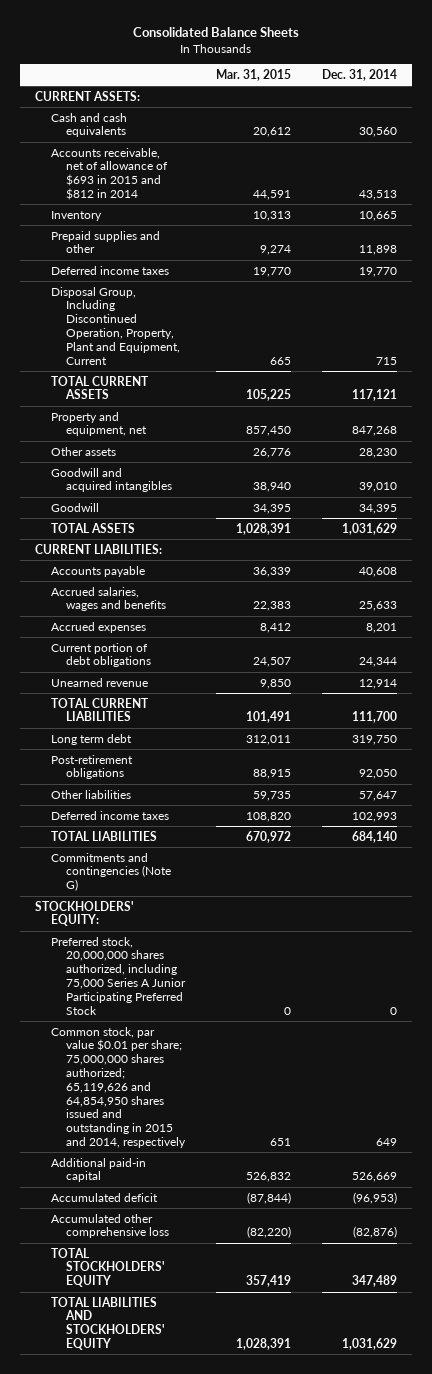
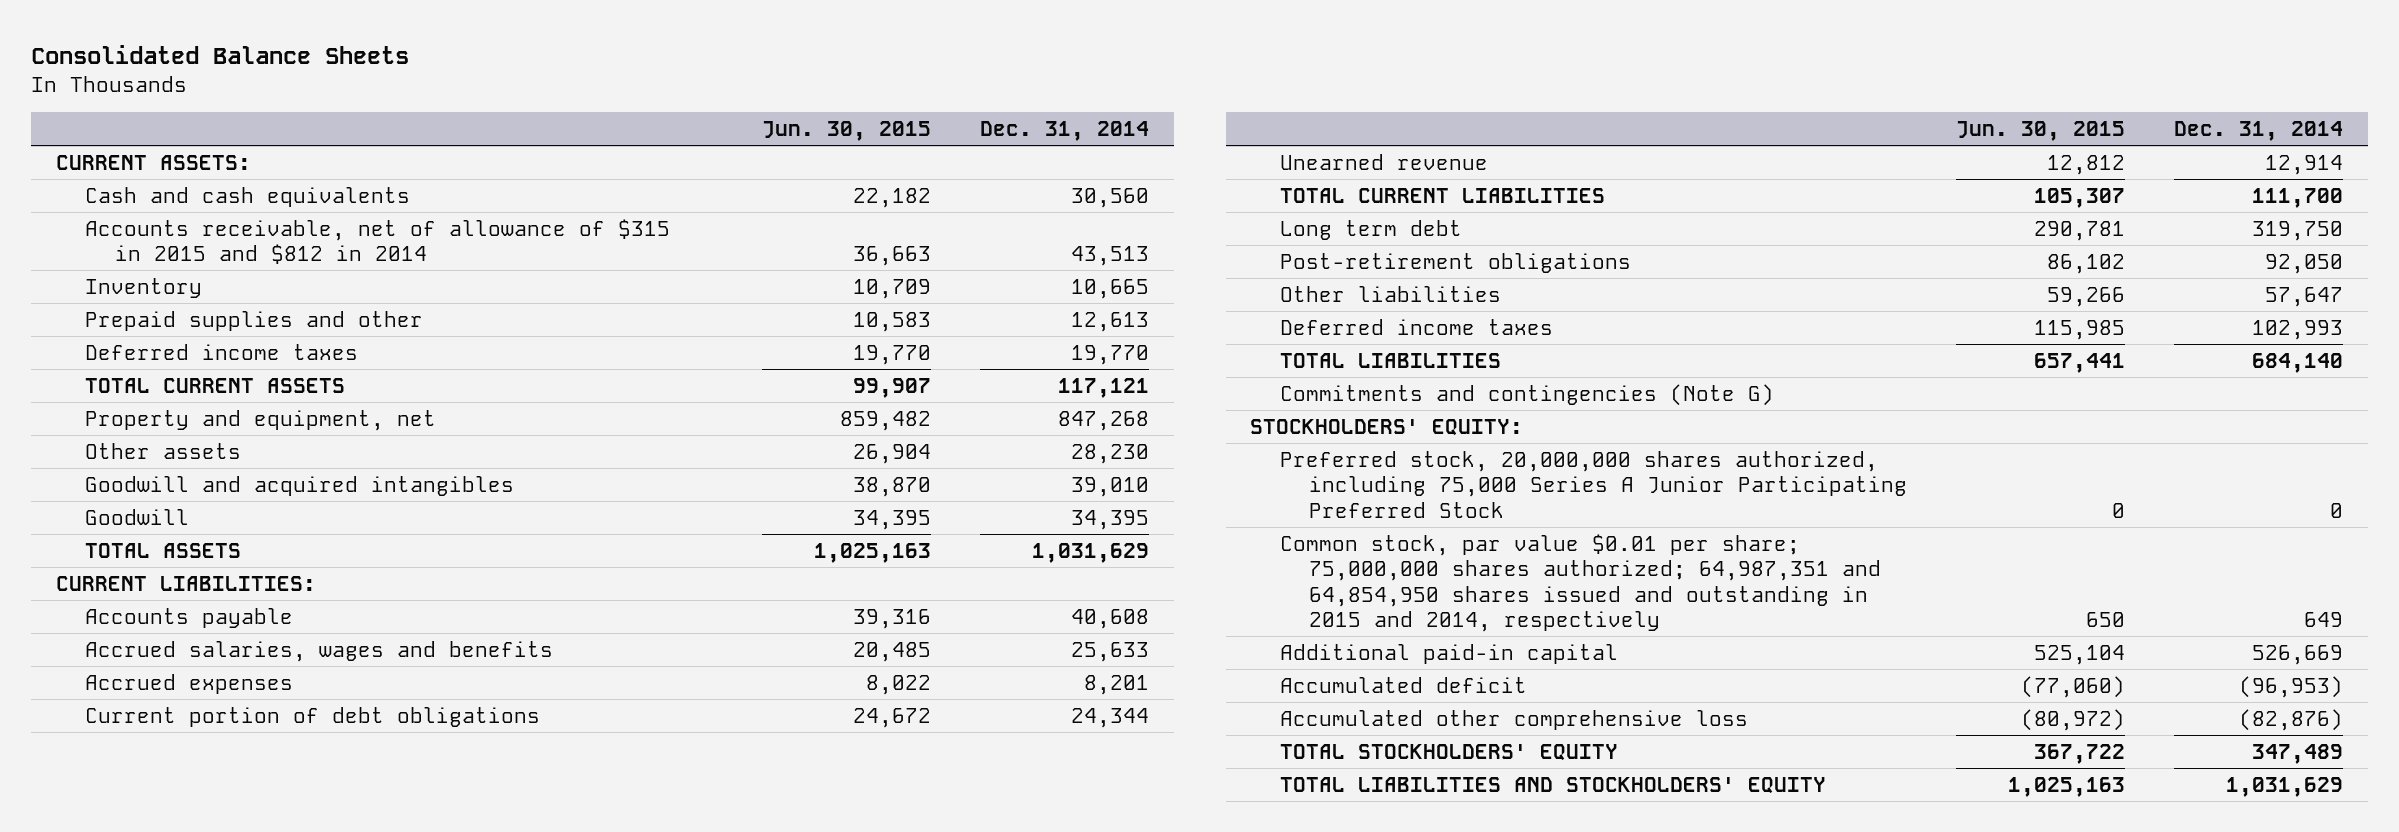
- | Mar. 31, 2015 | Dec. 31, 2014
+ | Jun. 30, 2015 | Dec. 31, 2014
- Accounts receivable, net of allowance of $693 in 2015 and $812 in 2014 | 44,591 | 43,513
+ Accounts receivable, net of allowance of $315 in 2015 and $812 in 2014 | 36,663 | 43,513
- Prepaid supplies and other | 9,274 | 11,898
+ Prepaid supplies and other | 10,583 | 12,613
- Disposal Group, Including Discontinued Operation, Property, Plant and Equipment, Current | 665 | 715
- Common stock, par value $0.01 per share; 75,000,000 shares authorized; 65,119,626 and 64,854,950 shares issued and outstanding in 2015 and 2014, respectively | 651 | 649
+ Common stock, par value $0.01 per share; 75,000,000 shares authorized; 64,987,351 and 64,854,950 shares issued and outstanding in 2015 and 2014, respectively | 650 | 649

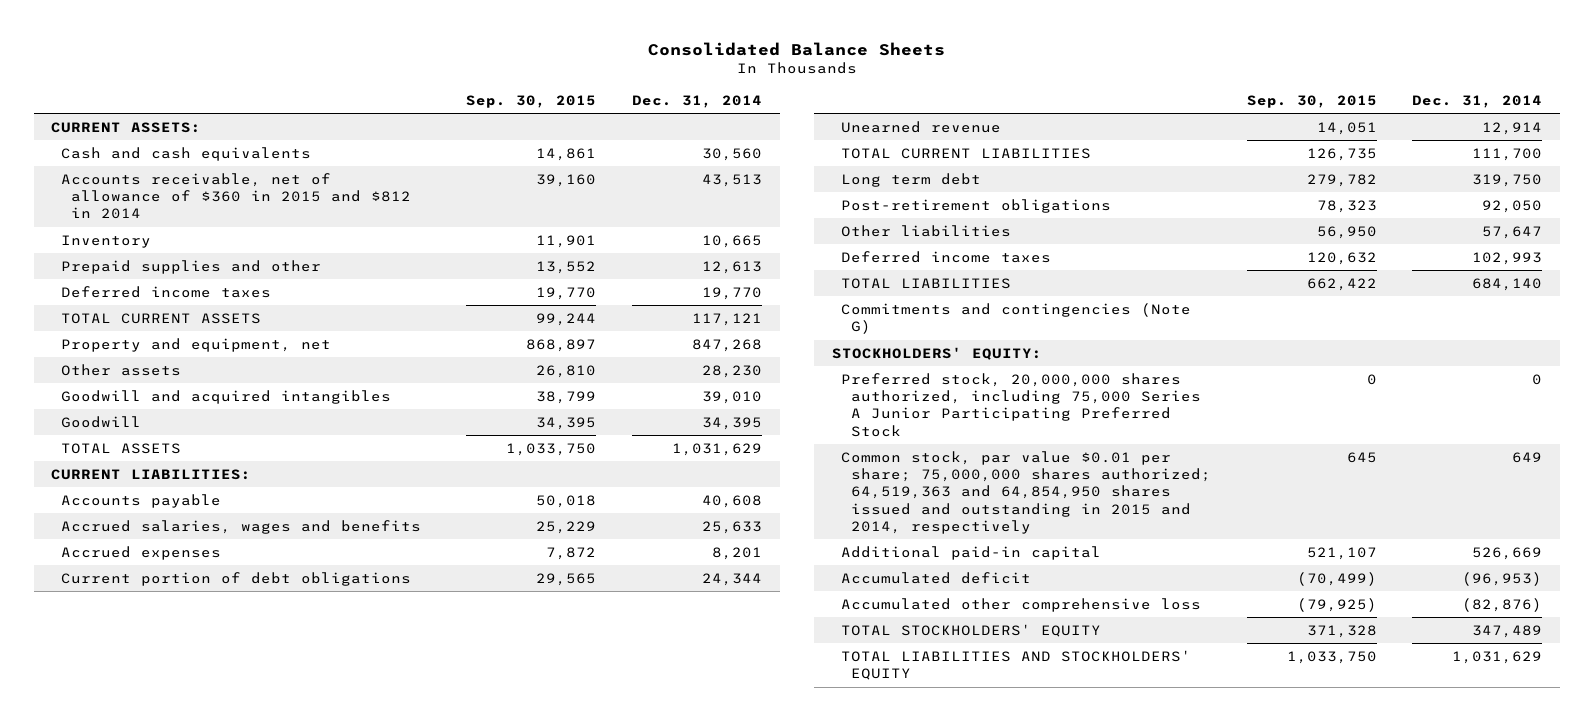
- | Jun. 30, 2015 | Dec. 31, 2014
+ | Sep. 30, 2015 | Dec. 31, 2014
- Accounts receivable, net of allowance of $315 in 2015 and $812 in 2014 | 36,663 | 43,513
+ Accounts receivable, net of allowance of $360 in 2015 and $812 in 2014 | 39,160 | 43,513
- Common stock, par value $0.01 per share; 75,000,000 shares authorized; 64,987,351 and 64,854,950 shares issued and outstanding in 2015 and 2014, respectively | 650 | 649
+ Common stock, par value $0.01 per share; 75,000,000 shares authorized; 64,519,363 and 64,854,950 shares issued and outstanding in 2015 and 2014, respectively | 645 | 649

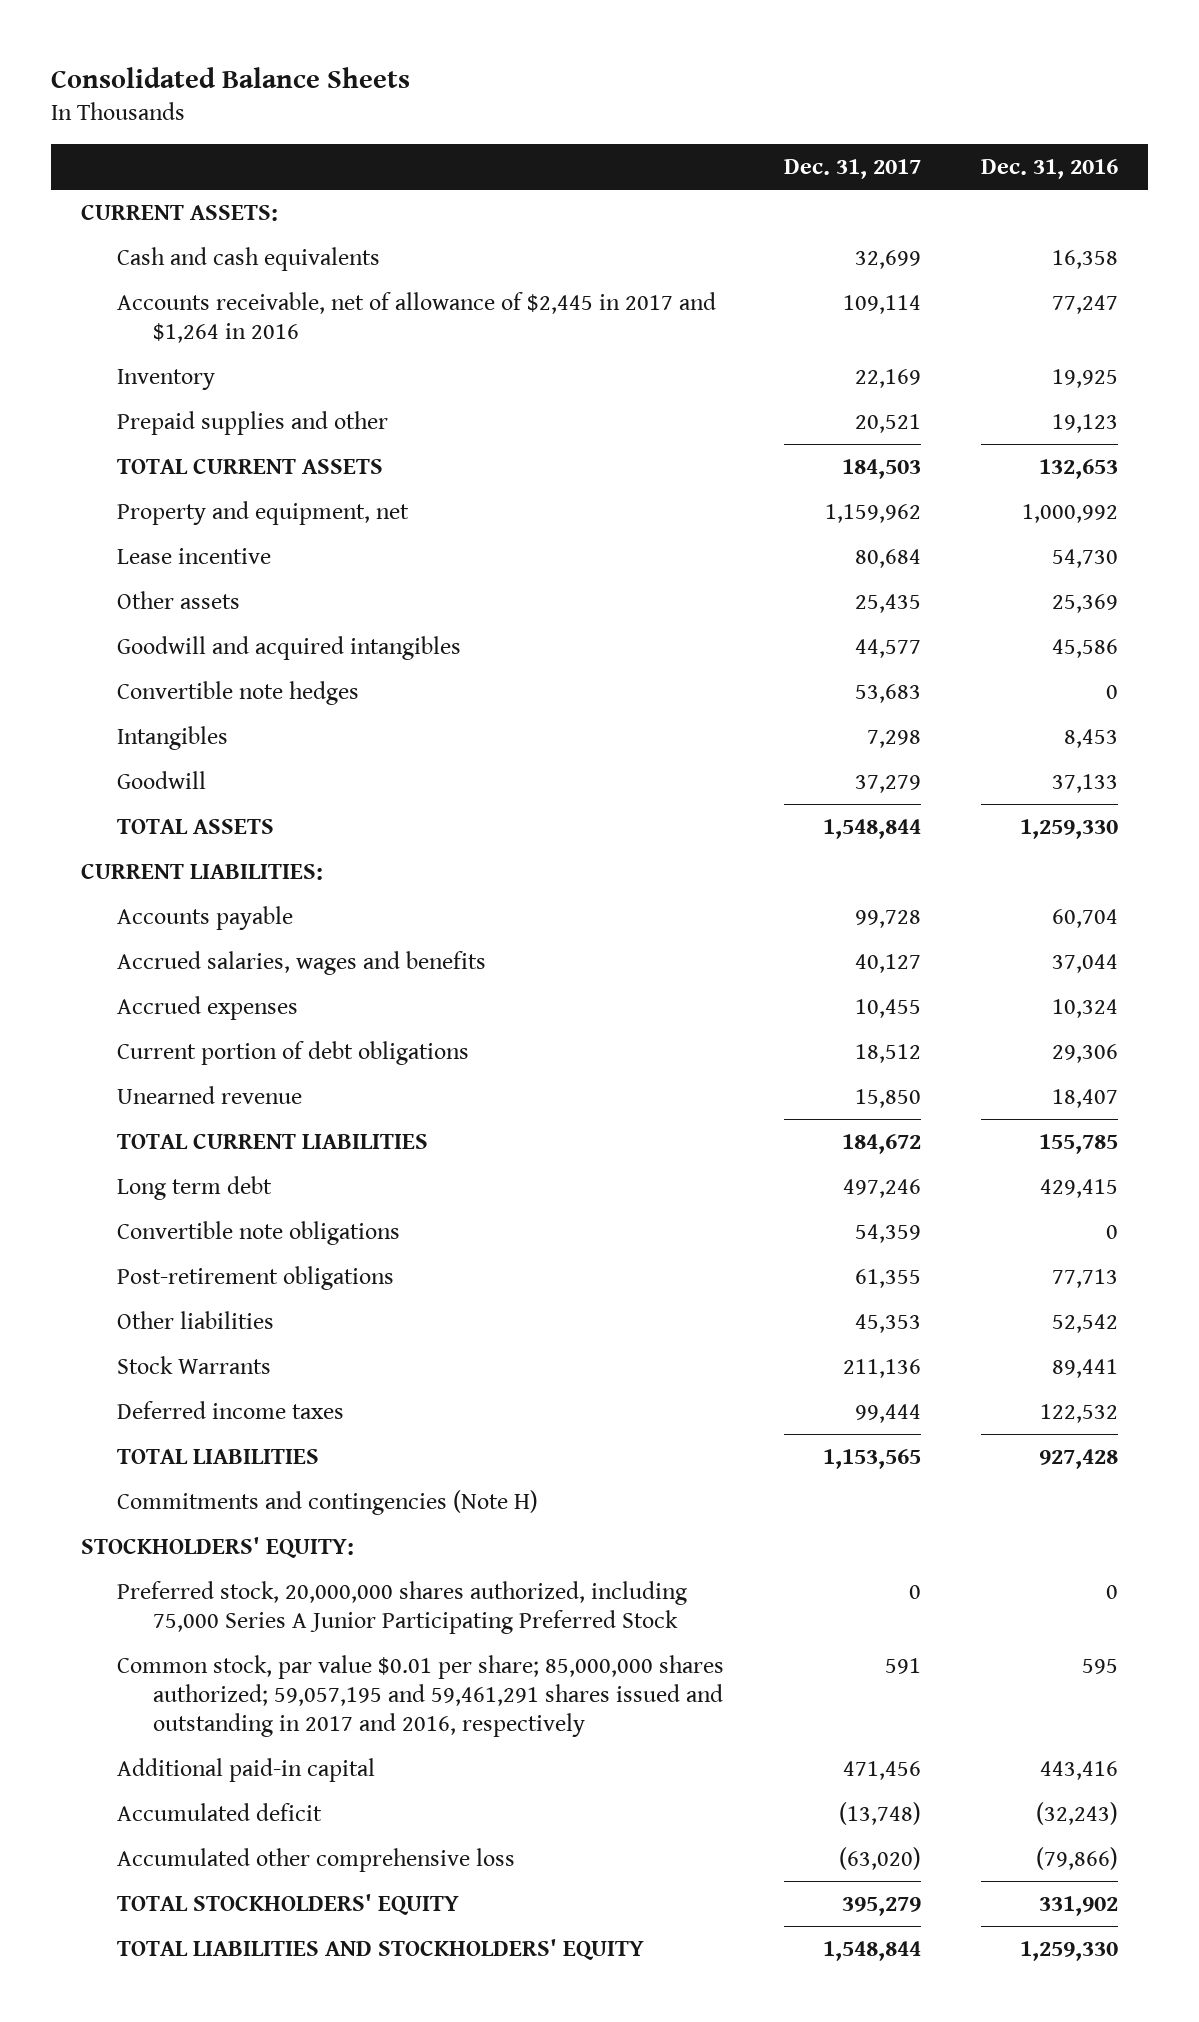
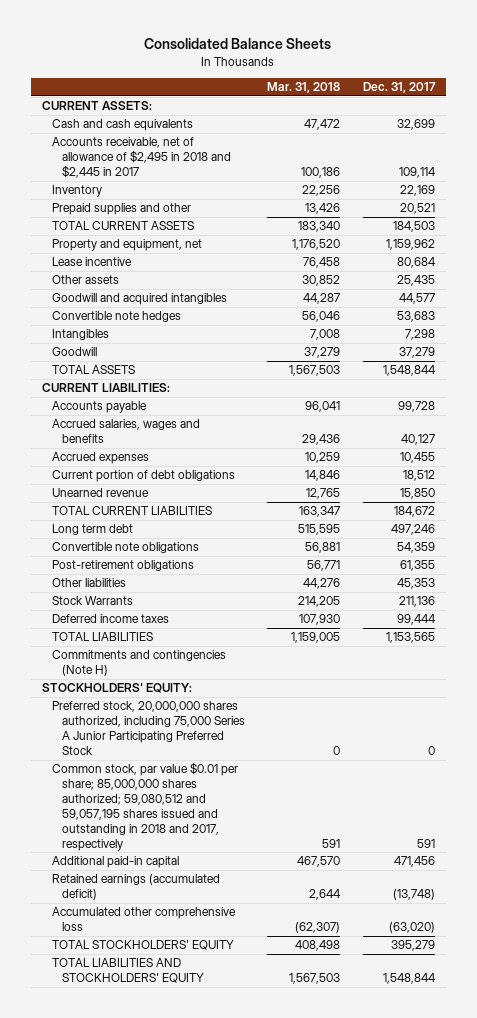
- | Dec. 31, 2017 | Dec. 31, 2016
+ | Mar. 31, 2018 | Dec. 31, 2017
- Accounts receivable, net of allowance of $2,445 in 2017 and $1,264 in 2016 | 109,114 | 77,247
+ Accounts receivable, net of allowance of $2,495 in 2018 and $2,445 in 2017 | 100,186 | 109,114
- Common stock, par value $0.01 per share; 85,000,000 shares authorized; 59,057,195 and 59,461,291 shares issued and outstanding in 2017 and 2016, respectively | 591 | 595
+ Common stock, par value $0.01 per share; 85,000,000 shares authorized; 59,080,512 and 59,057,195 shares issued and outstanding in 2018 and 2017, respectively | 591 | 591
- Accumulated deficit | (13,748) | (32,243)
+ Retained earnings (accumulated deficit) | 2,644 | (13,748)

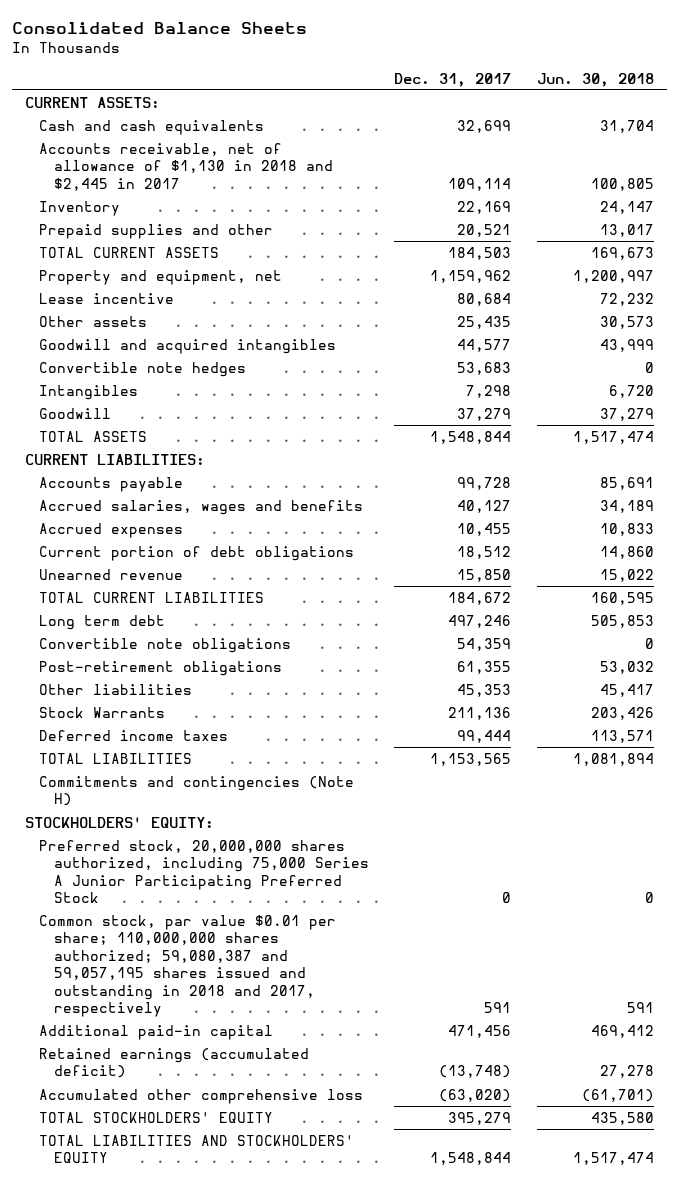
- | Mar. 31, 2018 | Dec. 31, 2017
+ | Dec. 31, 2017 | Jun. 30, 2018
- Accounts receivable, net of allowance of $2,495 in 2018 and $2,445 in 2017 | 100,186 | 109,114
+ Accounts receivable, net of allowance of $1,130 in 2018 and $2,445 in 2017 | 109,114 | 100,805
- Common stock, par value $0.01 per share; 85,000,000 shares authorized; 59,080,512 and 59,057,195 shares issued and outstanding in 2018 and 2017, respectively | 591 | 591
+ Common stock, par value $0.01 per share; 110,000,000 shares authorized; 59,080,387 and 59,057,195 shares issued and outstanding in 2018 and 2017, respectively | 591 | 591

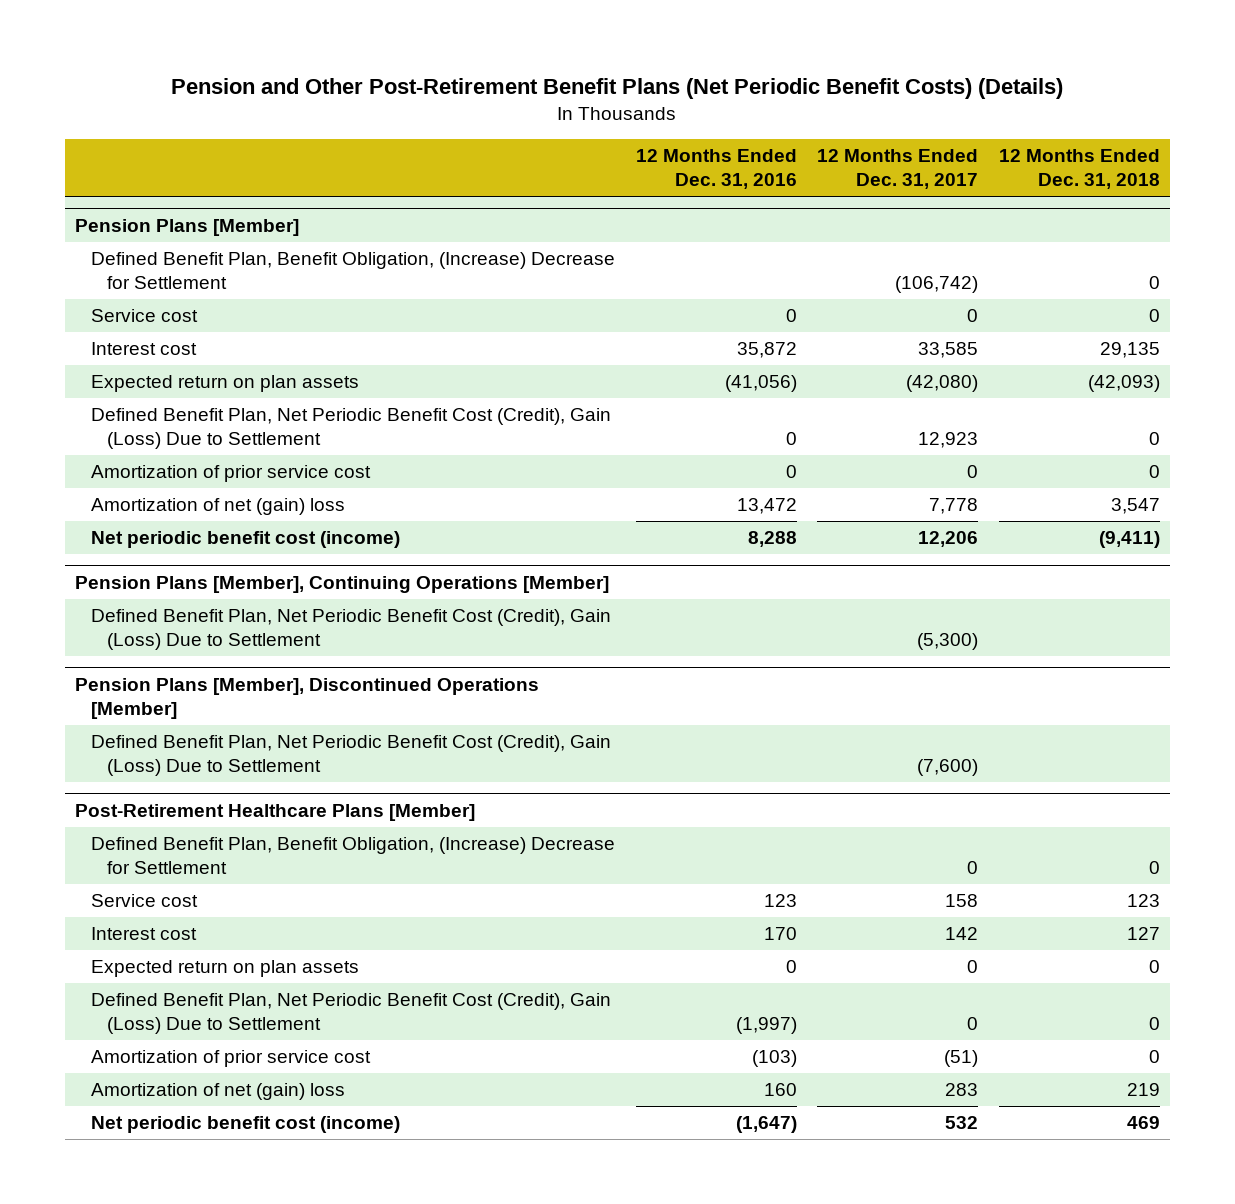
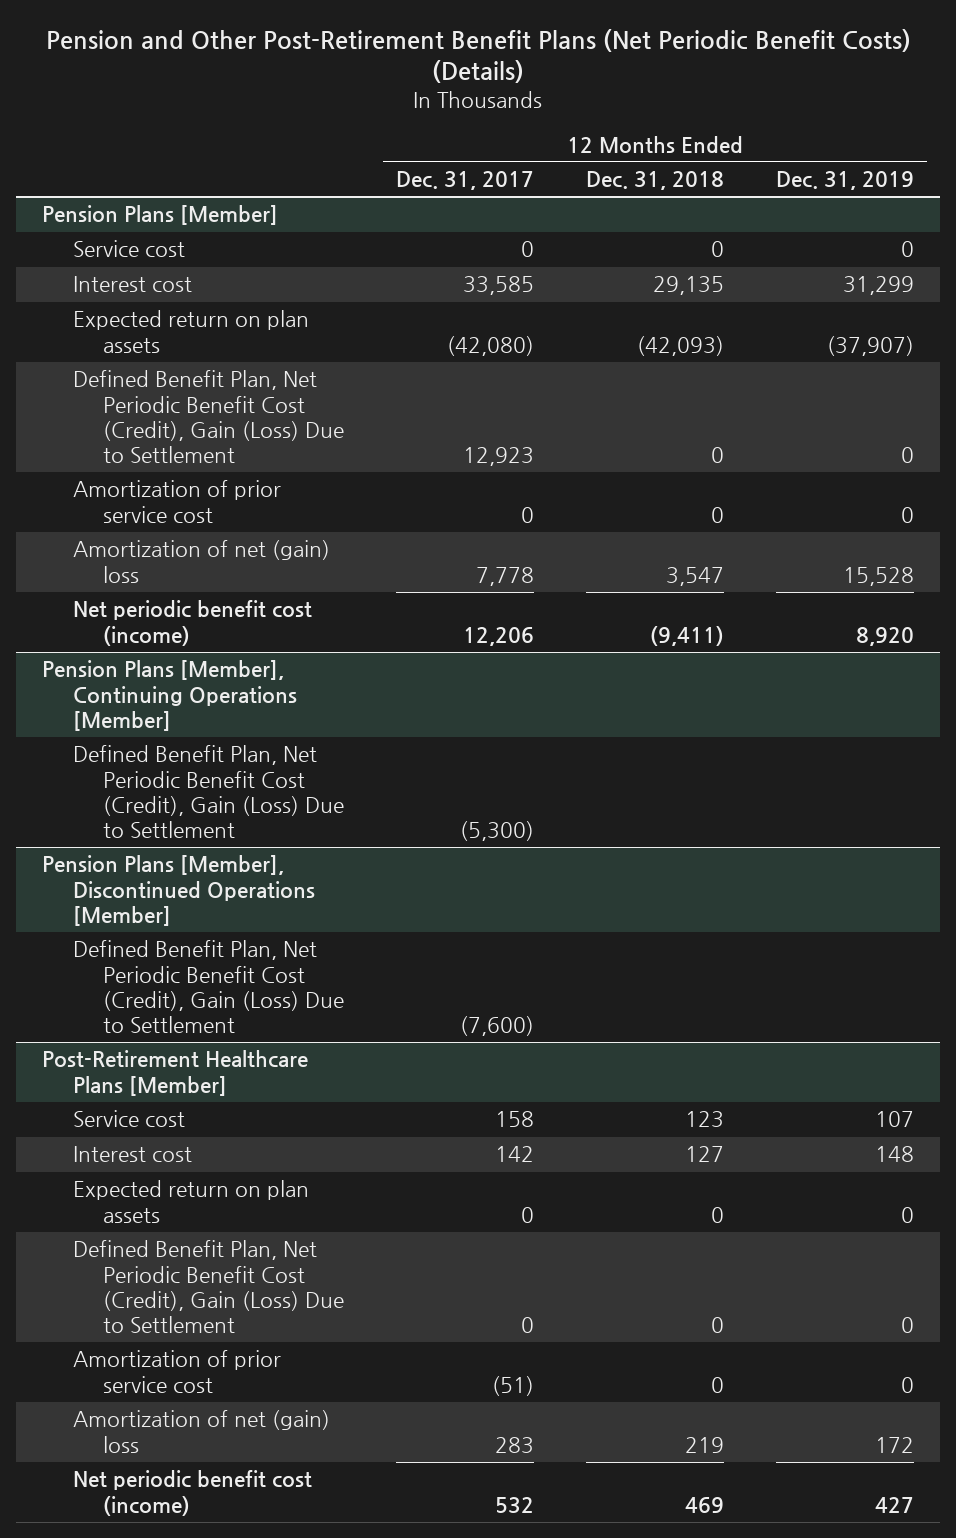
- | 12 Months Ended Dec. 31, 2016 | 12 Months Ended Dec. 31, 2017 | 12 Months Ended Dec. 31, 2018
+ | 12 Months Ended Dec. 31, 2017 | 12 Months Ended Dec. 31, 2018 | 12 Months Ended Dec. 31, 2019
@ Pension Plans [Member]
- Defined Benefit Plan, Benefit Obligation, (Increase) Decrease for Settlement | | (106,742) | 0
@ Post-Retirement Healthcare Plans [Member]
- Defined Benefit Plan, Benefit Obligation, (Increase) Decrease for Settlement | | 0 | 0

